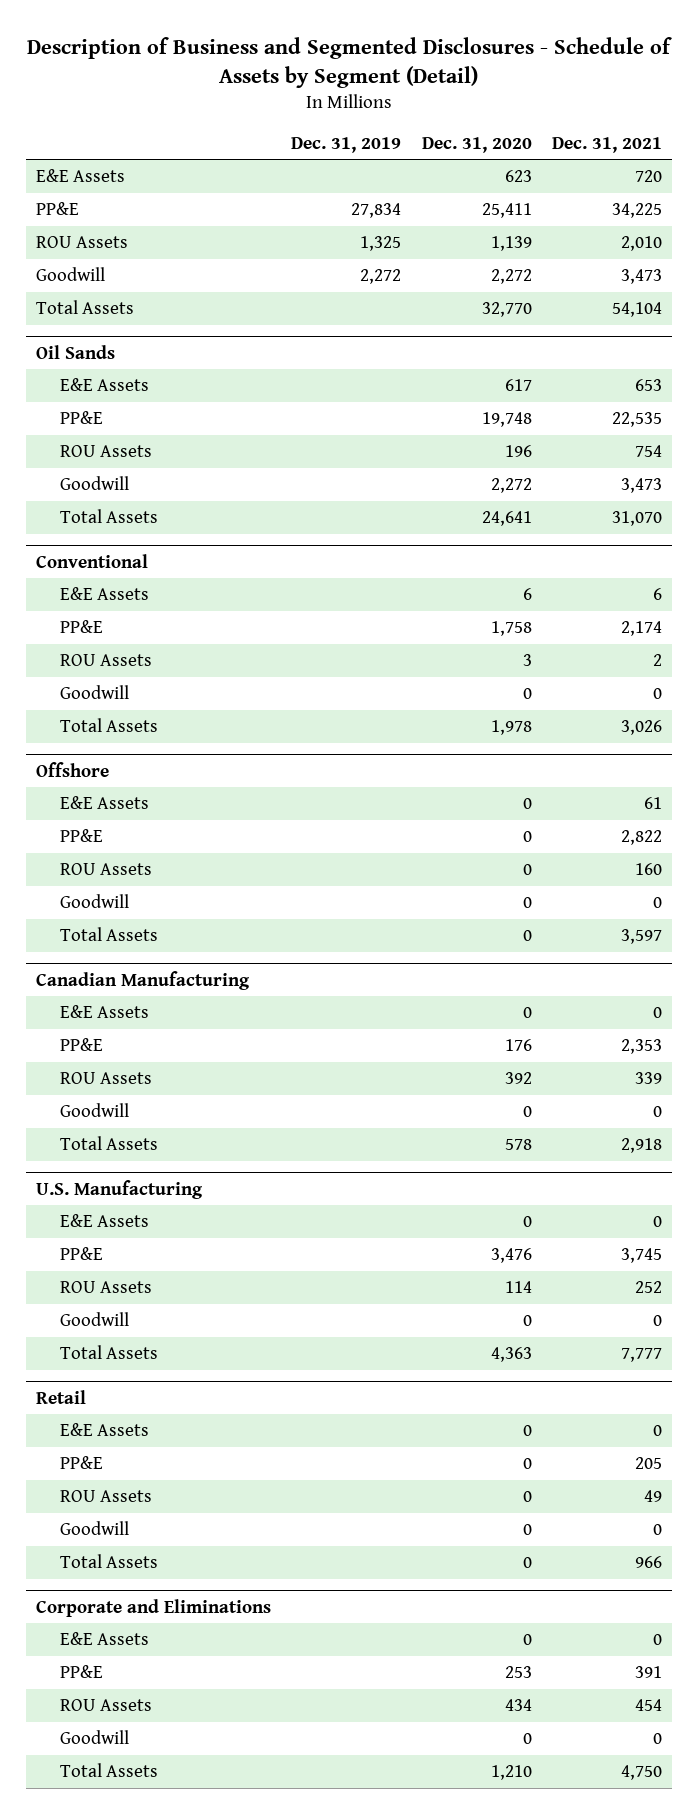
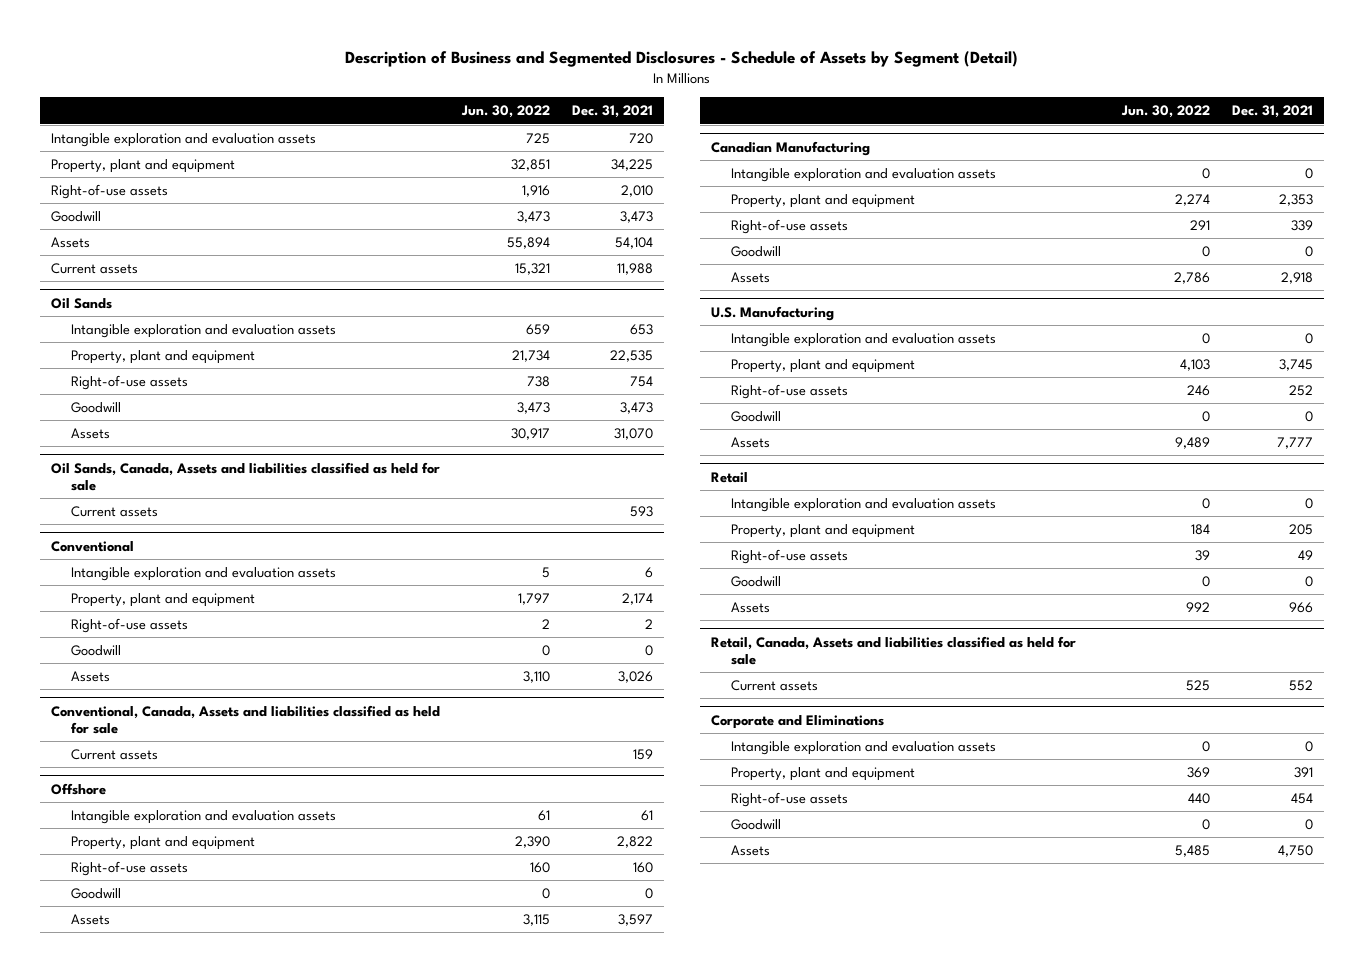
- | Dec. 31, 2019 | Dec. 31, 2020 | Dec. 31, 2021
+ | Jun. 30, 2022 | Dec. 31, 2021
- E&E Assets | | 623 | 720
- PP&E | 27,834 | 25,411 | 34,225
- ROU Assets | 1,325 | 1,139 | 2,010
+ Intangible exploration and evaluation assets | 725 | 720
+ Property, plant and equipment | 32,851 | 34,225
+ Right-of-use assets | 1,916 | 2,010
- Total Assets | | 32,770 | 54,104
+ Assets | 55,894 | 54,104
+ Current assets | 15,321 | 11,988
@ Oil Sands
- E&E Assets | | 617 | 653
- PP&E | | 19,748 | 22,535
- ROU Assets | | 196 | 754
+ Intangible exploration and evaluation assets | 659 | 653
+ Property, plant and equipment | 21,734 | 22,535
+ Right-of-use assets | 738 | 754
- Total Assets | | 24,641 | 31,070
+ Assets | 30,917 | 31,070
+ Oil Sands, Canada, Assets and liabilities classified as held for sale
+ Current assets | | 593
@ Conventional
- E&E Assets | | 6 | 6
- PP&E | | 1,758 | 2,174
- ROU Assets | | 3 | 2
+ Intangible exploration and evaluation assets | 5 | 6
+ Property, plant and equipment | 1,797 | 2,174
+ Right-of-use assets | 2 | 2
- Total Assets | | 1,978 | 3,026
+ Assets | 3,110 | 3,026
+ Conventional, Canada, Assets and liabilities classified as held for sale
+ Current assets | | 159
@ Offshore
- E&E Assets | | 0 | 61
- PP&E | | 0 | 2,822
- ROU Assets | | 0 | 160
+ Intangible exploration and evaluation assets | 61 | 61
+ Property, plant and equipment | 2,390 | 2,822
+ Right-of-use assets | 160 | 160
- Total Assets | | 0 | 3,597
+ Assets | 3,115 | 3,597
@ Canadian Manufacturing
- E&E Assets | | 0 | 0
- PP&E | | 176 | 2,353
- ROU Assets | | 392 | 339
+ Intangible exploration and evaluation assets | 0 | 0
+ Property, plant and equipment | 2,274 | 2,353
+ Right-of-use assets | 291 | 339
- Total Assets | | 578 | 2,918
+ Assets | 2,786 | 2,918
@ U.S. Manufacturing
- E&E Assets | | 0 | 0
- PP&E | | 3,476 | 3,745
- ROU Assets | | 114 | 252
+ Intangible exploration and evaluation assets | 0 | 0
+ Property, plant and equipment | 4,103 | 3,745
+ Right-of-use assets | 246 | 252
- Total Assets | | 4,363 | 7,777
+ Assets | 9,489 | 7,777
@ Retail
- E&E Assets | | 0 | 0
- PP&E | | 0 | 205
- ROU Assets | | 0 | 49
+ Intangible exploration and evaluation assets | 0 | 0
+ Property, plant and equipment | 184 | 205
+ Right-of-use assets | 39 | 49
- Total Assets | | 0 | 966
+ Assets | 992 | 966
+ Retail, Canada, Assets and liabilities classified as held for sale
+ Current assets | 525 | 552
@ Corporate and Eliminations
- E&E Assets | | 0 | 0
- PP&E | | 253 | 391
- ROU Assets | | 434 | 454
+ Intangible exploration and evaluation assets | 0 | 0
+ Property, plant and equipment | 369 | 391
+ Right-of-use assets | 440 | 454
- Total Assets | | 1,210 | 4,750
+ Assets | 5,485 | 4,750

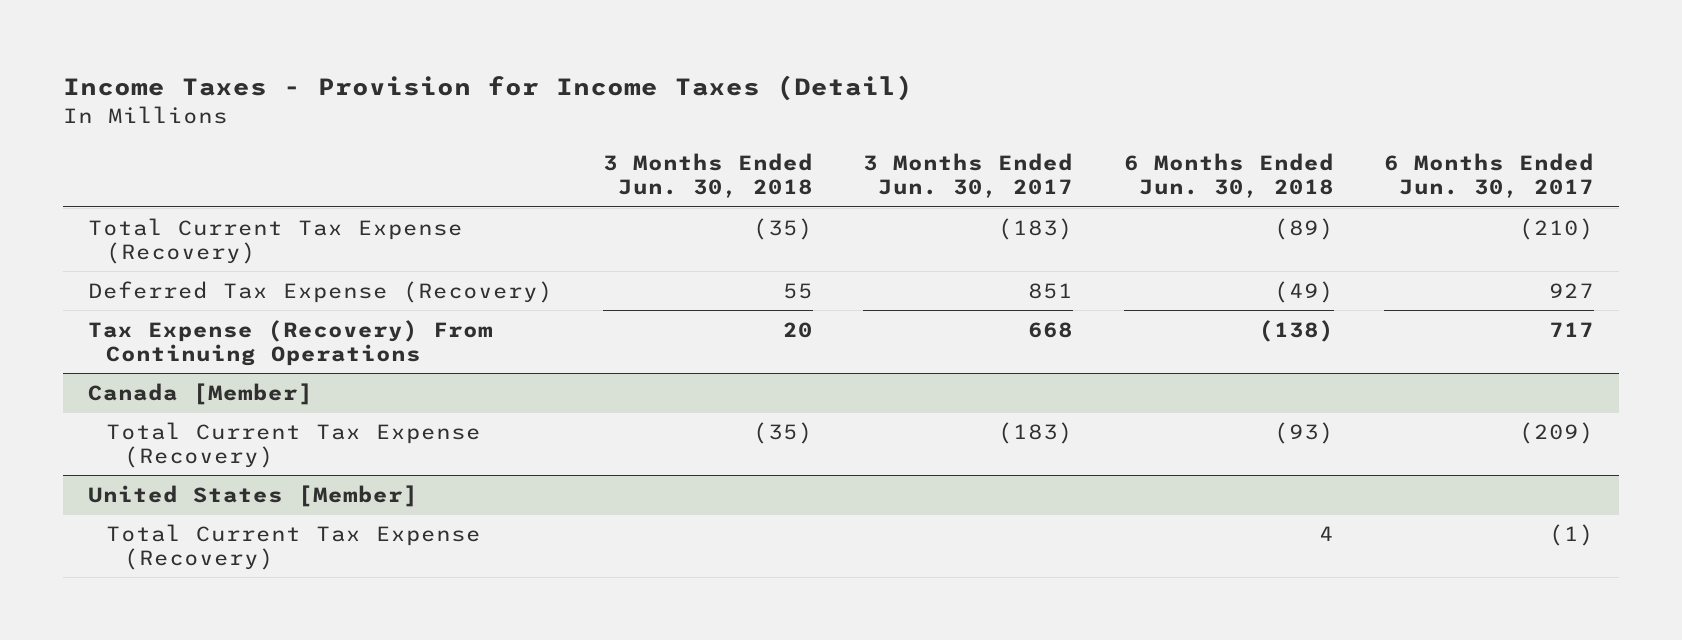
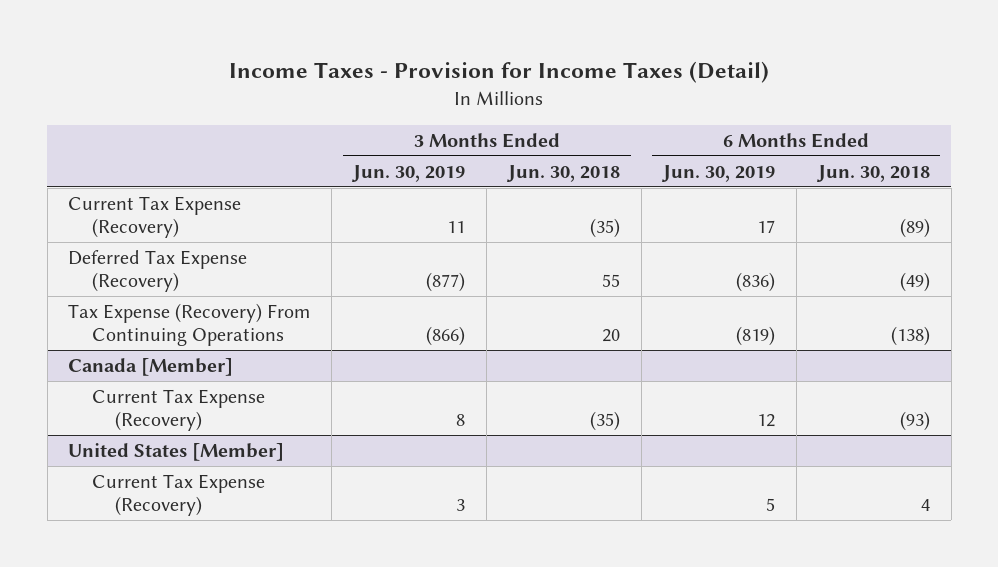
- | 3 Months Ended Jun. 30, 2018 | 3 Months Ended Jun. 30, 2017 | 6 Months Ended Jun. 30, 2018 | 6 Months Ended Jun. 30, 2017
+ | 3 Months Ended Jun. 30, 2019 | 3 Months Ended Jun. 30, 2018 | 6 Months Ended Jun. 30, 2019 | 6 Months Ended Jun. 30, 2018
- Total Current Tax Expense (Recovery) | (35) | (183) | (89) | (210)
+ Current Tax Expense (Recovery) | 11 | (35) | 17 | (89)
@ Canada [Member]
- Total Current Tax Expense (Recovery) | (35) | (183) | (93) | (209)
+ Current Tax Expense (Recovery) | 8 | (35) | 12 | (93)
@ United States [Member]
- Total Current Tax Expense (Recovery) | | | 4 | (1)
+ Current Tax Expense (Recovery) | 3 | | 5 | 4

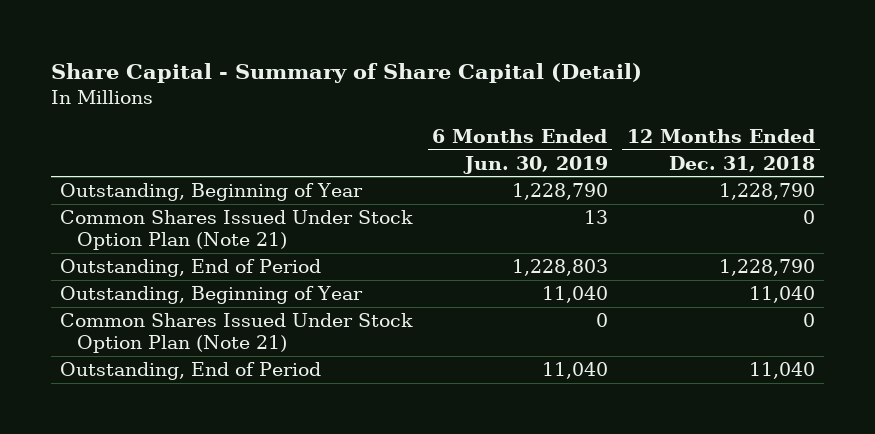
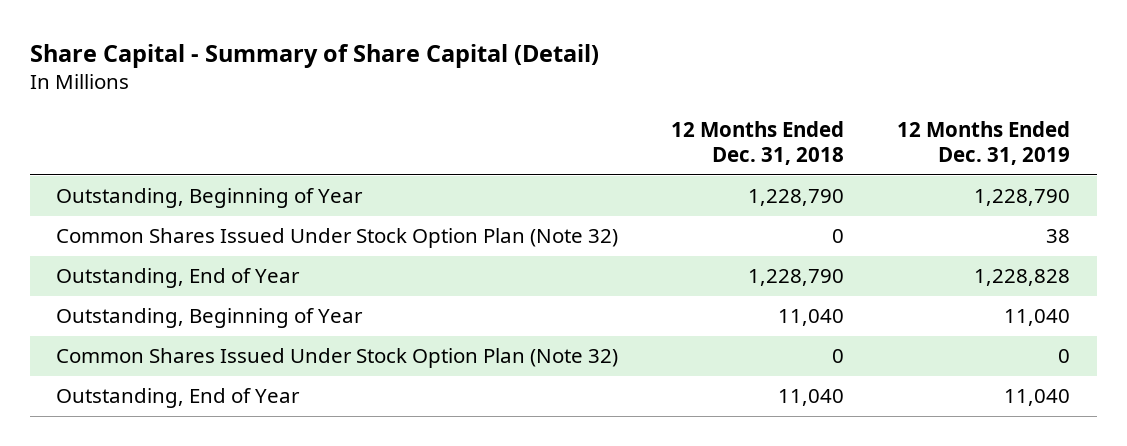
- | 6 Months Ended Jun. 30, 2019 | 12 Months Ended Dec. 31, 2018
+ | 12 Months Ended Dec. 31, 2018 | 12 Months Ended Dec. 31, 2019
- Common Shares Issued Under Stock Option Plan (Note 21) | 13 | 0
- Outstanding, End of Period | 1,228,803 | 1,228,790
+ Common Shares Issued Under Stock Option Plan (Note 32) | 0 | 38
+ Outstanding, End of Year | 1,228,790 | 1,228,828
- Common Shares Issued Under Stock Option Plan (Note 21) | 0 | 0
- Outstanding, End of Period | 11,040 | 11,040
+ Common Shares Issued Under Stock Option Plan (Note 32) | 0 | 0
+ Outstanding, End of Year | 11,040 | 11,040

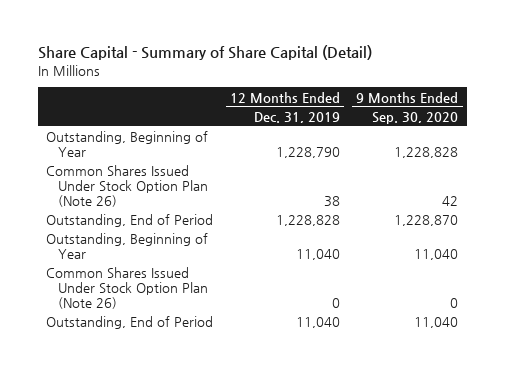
- | 12 Months Ended Dec. 31, 2018 | 12 Months Ended Dec. 31, 2019
+ | 12 Months Ended Dec. 31, 2019 | 9 Months Ended Sep. 30, 2020
- Common Shares Issued Under Stock Option Plan (Note 32) | 0 | 38
- Outstanding, End of Year | 1,228,790 | 1,228,828
+ Common Shares Issued Under Stock Option Plan (Note 26) | 38 | 42
+ Outstanding, End of Period | 1,228,828 | 1,228,870
- Common Shares Issued Under Stock Option Plan (Note 32) | 0 | 0
- Outstanding, End of Year | 11,040 | 11,040
+ Common Shares Issued Under Stock Option Plan (Note 26) | 0 | 0
+ Outstanding, End of Period | 11,040 | 11,040

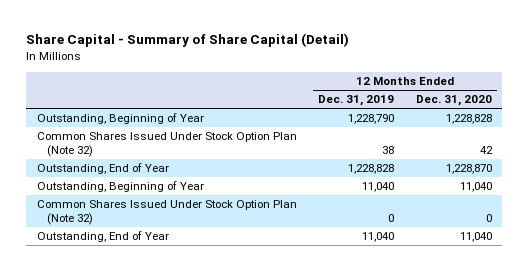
- | 12 Months Ended Dec. 31, 2019 | 9 Months Ended Sep. 30, 2020
+ | 12 Months Ended Dec. 31, 2019 | 12 Months Ended Dec. 31, 2020
- Common Shares Issued Under Stock Option Plan (Note 26) | 38 | 42
- Outstanding, End of Period | 1,228,828 | 1,228,870
+ Common Shares Issued Under Stock Option Plan (Note 32) | 38 | 42
+ Outstanding, End of Year | 1,228,828 | 1,228,870
- Common Shares Issued Under Stock Option Plan (Note 26) | 0 | 0
- Outstanding, End of Period | 11,040 | 11,040
+ Common Shares Issued Under Stock Option Plan (Note 32) | 0 | 0
+ Outstanding, End of Year | 11,040 | 11,040

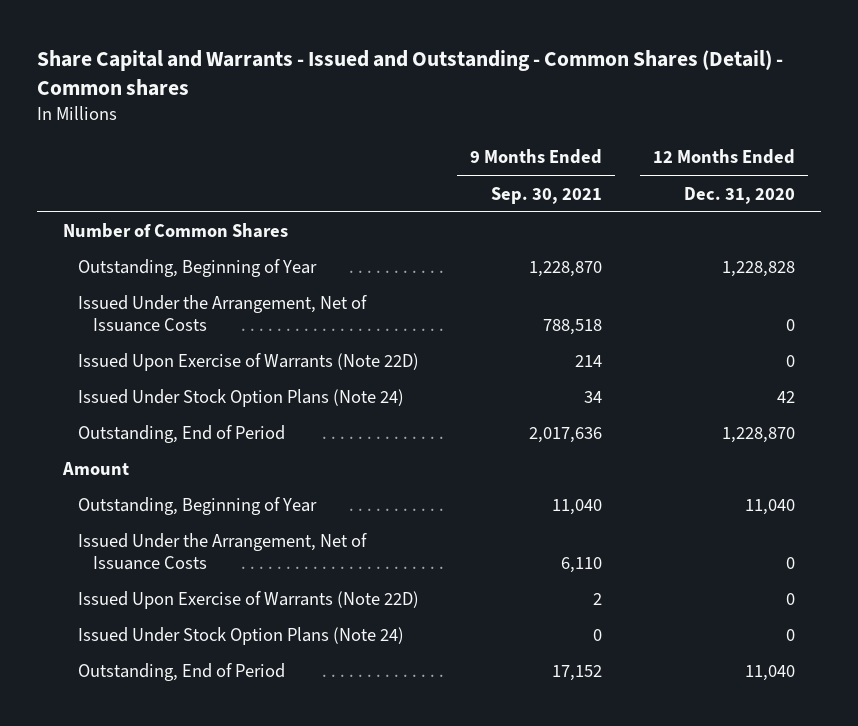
- Share Capital - Summary of Share Capital (Detail)
+ Share Capital and Warrants - Issued and Outstanding - Common Shares (Detail) - Common shares
- | 12 Months Ended Dec. 31, 2019 | 12 Months Ended Dec. 31, 2020
+ | 9 Months Ended Sep. 30, 2021 | 12 Months Ended Dec. 31, 2020
+ Number of Common Shares
- Common Shares Issued Under Stock Option Plan (Note 32) | 38 | 42
- Outstanding, End of Year | 1,228,828 | 1,228,870
+ Issued Under the Arrangement, Net of Issuance Costs | 788,518 | 0
+ Issued Upon Exercise of Warrants (Note 22D) | 214 | 0
+ Issued Under Stock Option Plans (Note 24) | 34 | 42
+ Outstanding, End of Period | 2,017,636 | 1,228,870
+ Amount
- Common Shares Issued Under Stock Option Plan (Note 32) | 0 | 0
- Outstanding, End of Year | 11,040 | 11,040
+ Issued Under the Arrangement, Net of Issuance Costs | 6,110 | 0
+ Issued Upon Exercise of Warrants (Note 22D) | 2 | 0
+ Issued Under Stock Option Plans (Note 24) | 0 | 0
+ Outstanding, End of Period | 17,152 | 11,040

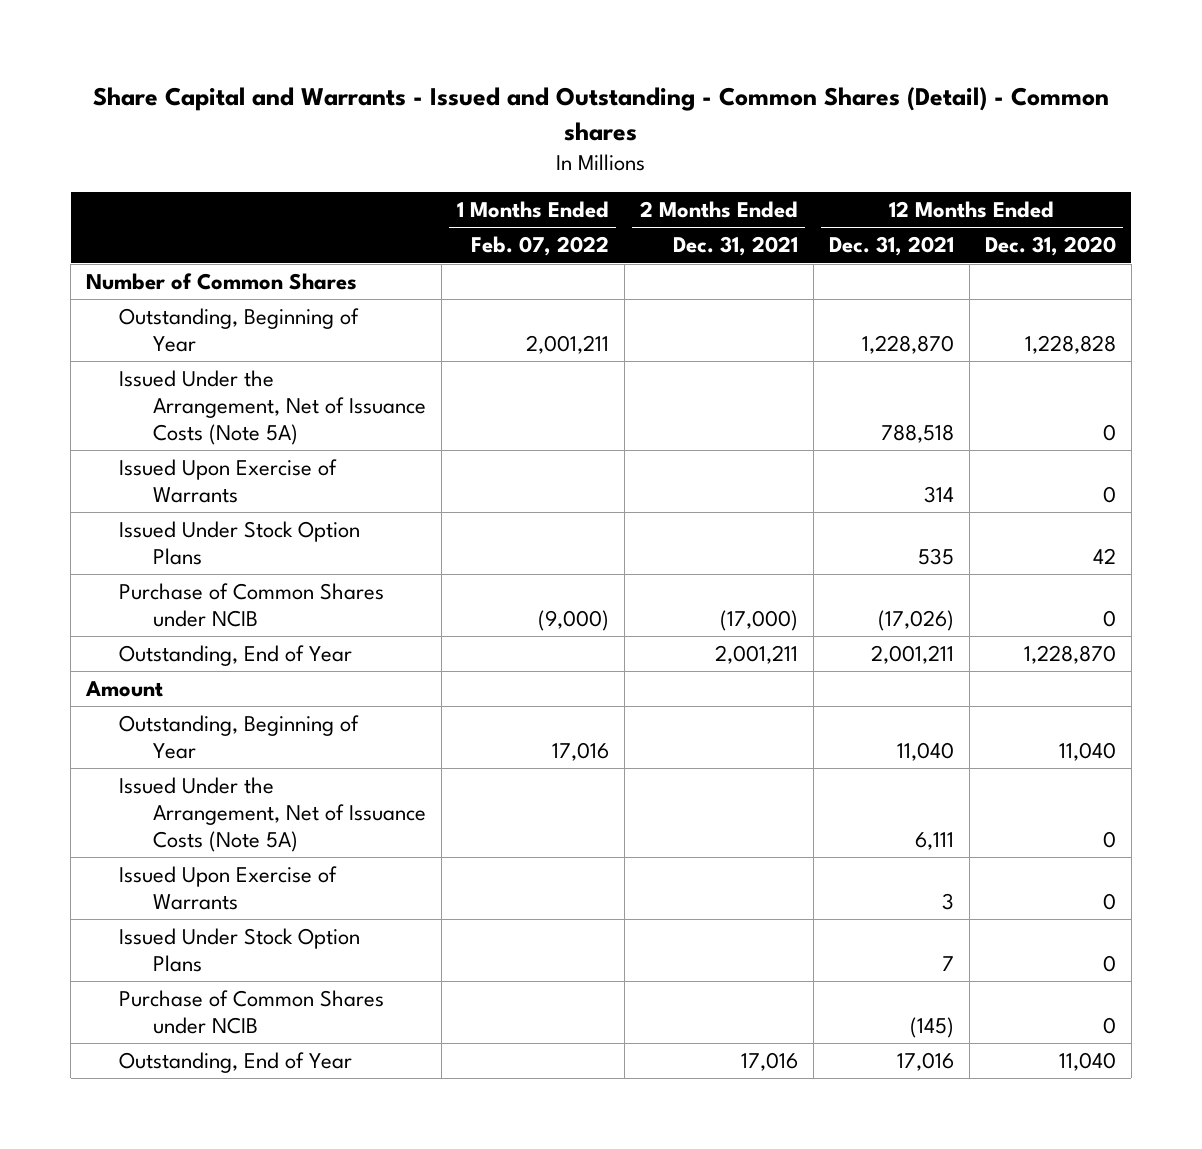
- | 9 Months Ended Sep. 30, 2021 | 12 Months Ended Dec. 31, 2020
+ | 1 Months Ended Feb. 07, 2022 | 2 Months Ended Dec. 31, 2021 | 12 Months Ended Dec. 31, 2021 | 12 Months Ended Dec. 31, 2020
- Issued Under the Arrangement, Net of Issuance Costs | 788,518 | 0
- Issued Upon Exercise of Warrants (Note 22D) | 214 | 0
- Issued Under Stock Option Plans (Note 24) | 34 | 42
- Outstanding, End of Period | 2,017,636 | 1,228,870
+ Issued Under the Arrangement, Net of Issuance Costs (Note 5A) | | | 788,518 | 0
+ Issued Upon Exercise of Warrants | | | 314 | 0
+ Issued Under Stock Option Plans | | | 535 | 42
+ Purchase of Common Shares under NCIB | (9,000) | (17,000) | (17,026) | 0
+ Outstanding, End of Year | | 2,001,211 | 2,001,211 | 1,228,870
- Issued Under the Arrangement, Net of Issuance Costs | 6,110 | 0
- Issued Upon Exercise of Warrants (Note 22D) | 2 | 0
- Issued Under Stock Option Plans (Note 24) | 0 | 0
- Outstanding, End of Period | 17,152 | 11,040
+ Issued Under the Arrangement, Net of Issuance Costs (Note 5A) | | | 6,111 | 0
+ Issued Upon Exercise of Warrants | | | 3 | 0
+ Issued Under Stock Option Plans | | | 7 | 0
+ Purchase of Common Shares under NCIB | | | (145) | 0
+ Outstanding, End of Year | | 17,016 | 17,016 | 11,040

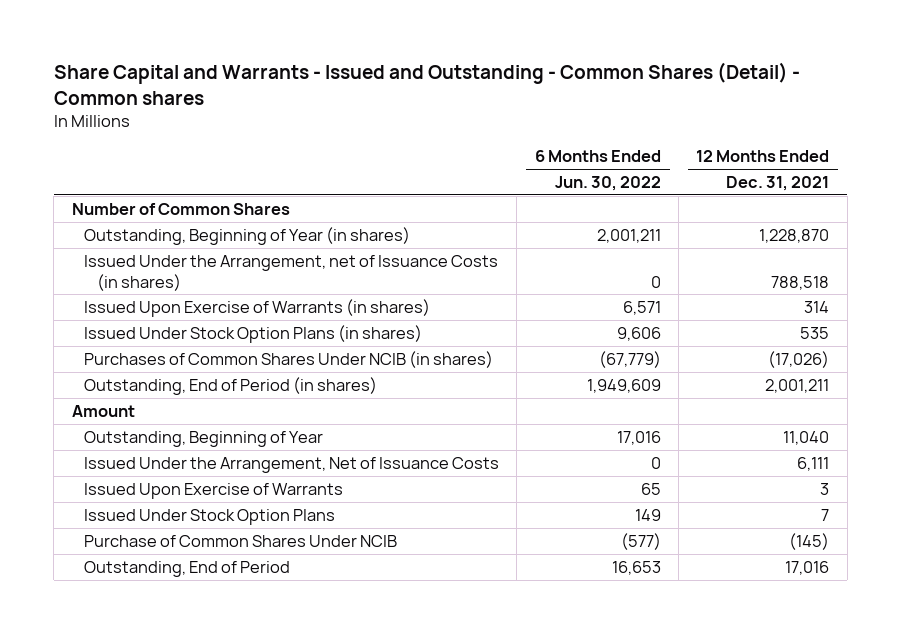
- | 1 Months Ended Feb. 07, 2022 | 2 Months Ended Dec. 31, 2021 | 12 Months Ended Dec. 31, 2021 | 12 Months Ended Dec. 31, 2020
+ | 6 Months Ended Jun. 30, 2022 | 12 Months Ended Dec. 31, 2021
- Outstanding, Beginning of Year | 2,001,211 | | 1,228,870 | 1,228,828
- Issued Under the Arrangement, Net of Issuance Costs (Note 5A) | | | 788,518 | 0
- Issued Upon Exercise of Warrants | | | 314 | 0
- Issued Under Stock Option Plans | | | 535 | 42
- Purchase of Common Shares under NCIB | (9,000) | (17,000) | (17,026) | 0
- Outstanding, End of Year | | 2,001,211 | 2,001,211 | 1,228,870
+ Outstanding, Beginning of Year (in shares) | 2,001,211 | 1,228,870
+ Issued Under the Arrangement, net of Issuance Costs (in shares) | 0 | 788,518
+ Issued Upon Exercise of Warrants (in shares) | 6,571 | 314
+ Issued Under Stock Option Plans (in shares) | 9,606 | 535
+ Purchases of Common Shares Under NCIB (in shares) | (67,779) | (17,026)
+ Outstanding, End of Period (in shares) | 1,949,609 | 2,001,211
- Issued Under the Arrangement, Net of Issuance Costs (Note 5A) | | | 6,111 | 0
+ Issued Under the Arrangement, Net of Issuance Costs | 0 | 6,111
- Purchase of Common Shares under NCIB | | | (145) | 0
- Outstanding, End of Year | | 17,016 | 17,016 | 11,040
+ Purchase of Common Shares Under NCIB | (577) | (145)
+ Outstanding, End of Period | 16,653 | 17,016

